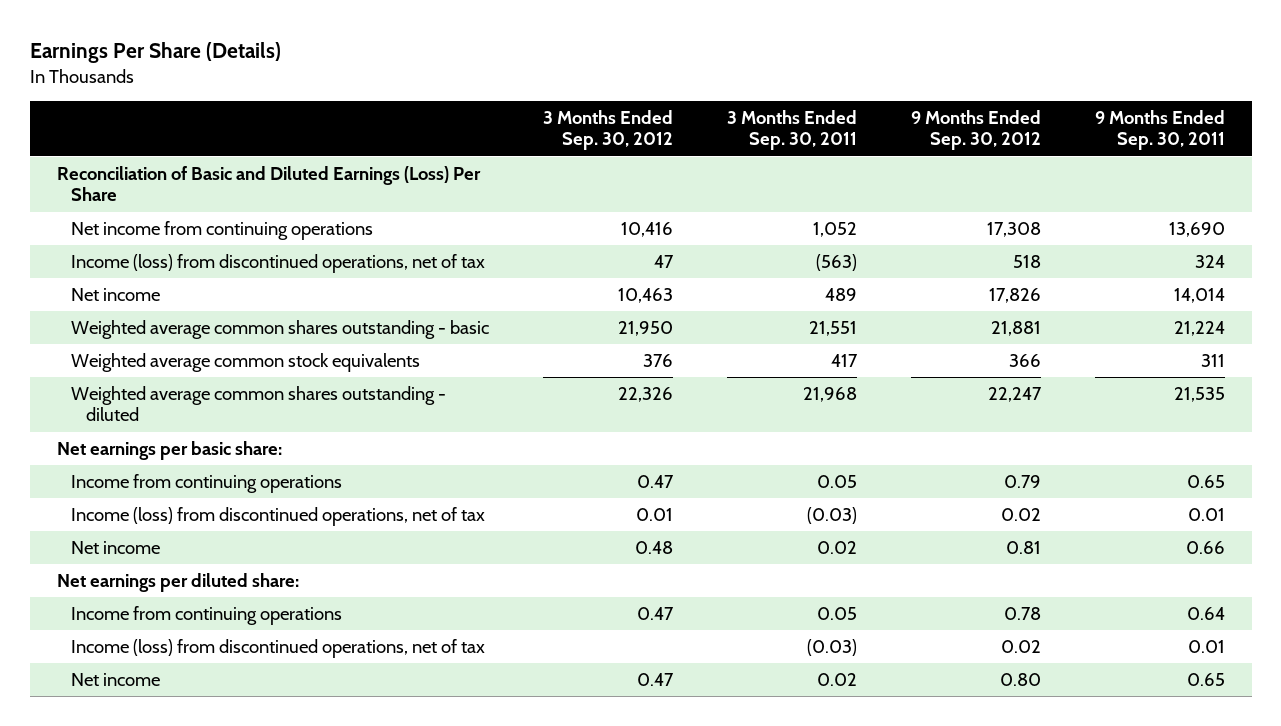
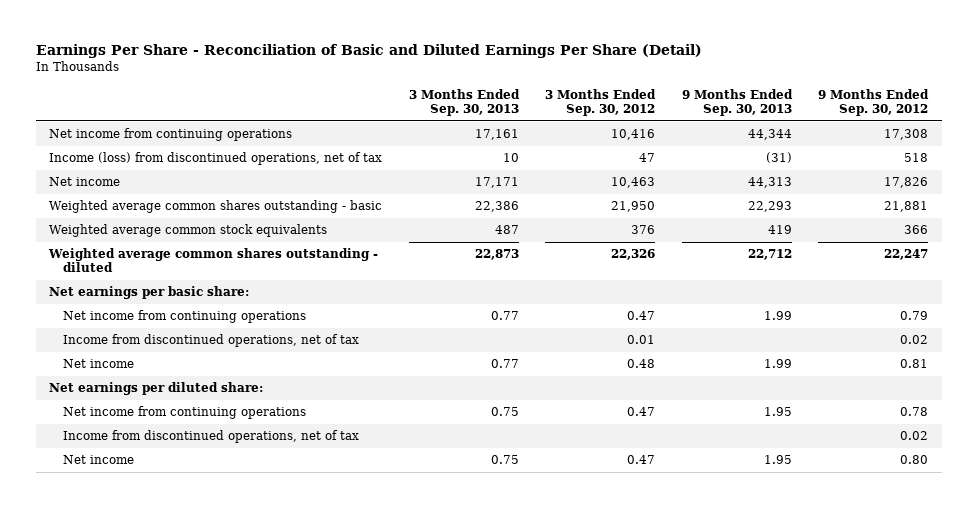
- Earnings Per Share (Details)
+ Earnings Per Share - Reconciliation of Basic and Diluted Earnings Per Share (Detail)
- | 3 Months Ended Sep. 30, 2012 | 3 Months Ended Sep. 30, 2011 | 9 Months Ended Sep. 30, 2012 | 9 Months Ended Sep. 30, 2011
+ | 3 Months Ended Sep. 30, 2013 | 3 Months Ended Sep. 30, 2012 | 9 Months Ended Sep. 30, 2013 | 9 Months Ended Sep. 30, 2012
- Reconciliation of Basic and Diluted Earnings (Loss) Per Share
- Income from continuing operations | 0.47 | 0.05 | 0.79 | 0.65
- Income (loss) from discontinued operations, net of tax | 0.01 | (0.03) | 0.02 | 0.01
+ Net income from continuing operations | 0.77 | 0.47 | 1.99 | 0.79
+ Income from discontinued operations, net of tax | | 0.01 | | 0.02
- Income from continuing operations | 0.47 | 0.05 | 0.78 | 0.64
- Income (loss) from discontinued operations, net of tax | | (0.03) | 0.02 | 0.01
+ Net income from continuing operations | 0.75 | 0.47 | 1.95 | 0.78
+ Income from discontinued operations, net of tax | | | | 0.02

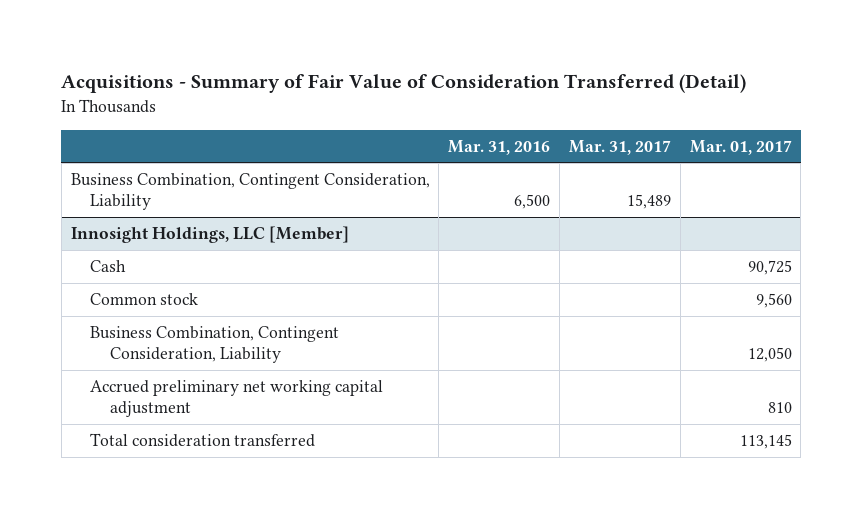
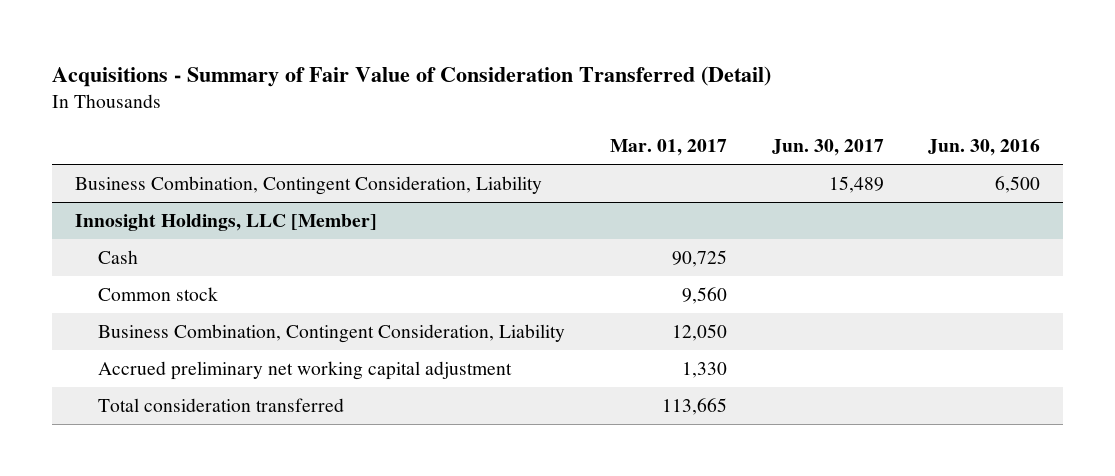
- | Mar. 31, 2016 | Mar. 31, 2017 | Mar. 01, 2017
+ | Mar. 01, 2017 | Jun. 30, 2017 | Jun. 30, 2016
@ Innosight Holdings, LLC [Member]
- Accrued preliminary net working capital adjustment | | | 810
- Total consideration transferred | | | 113,145
+ Accrued preliminary net working capital adjustment | 1,330 | |
+ Total consideration transferred | 113,665 | |

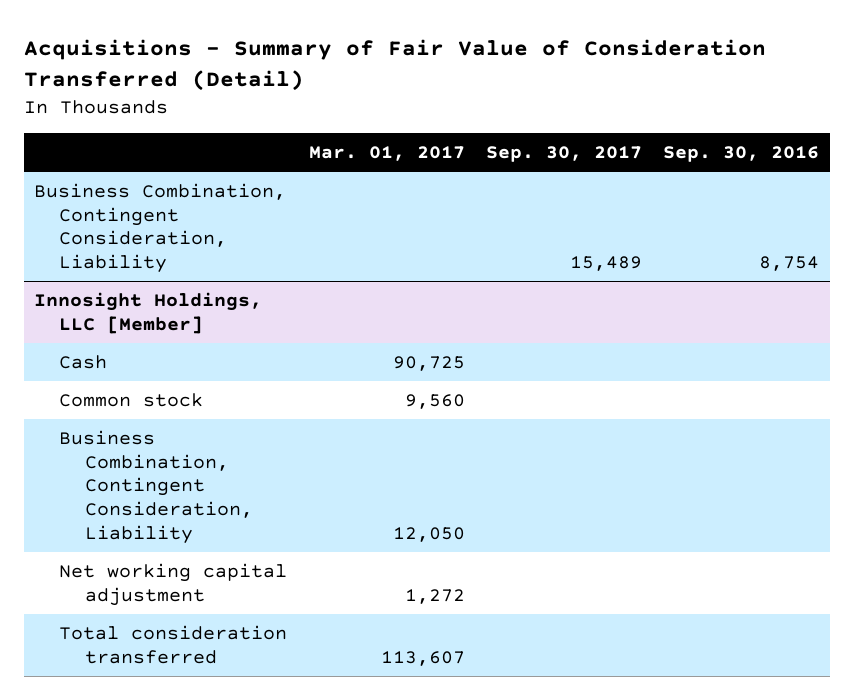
- | Mar. 01, 2017 | Jun. 30, 2017 | Jun. 30, 2016
+ | Mar. 01, 2017 | Sep. 30, 2017 | Sep. 30, 2016
@ Innosight Holdings, LLC [Member]
- Accrued preliminary net working capital adjustment | 1,330 | |
- Total consideration transferred | 113,665 | |
+ Net working capital adjustment | 1,272 | |
+ Total consideration transferred | 113,607 | |

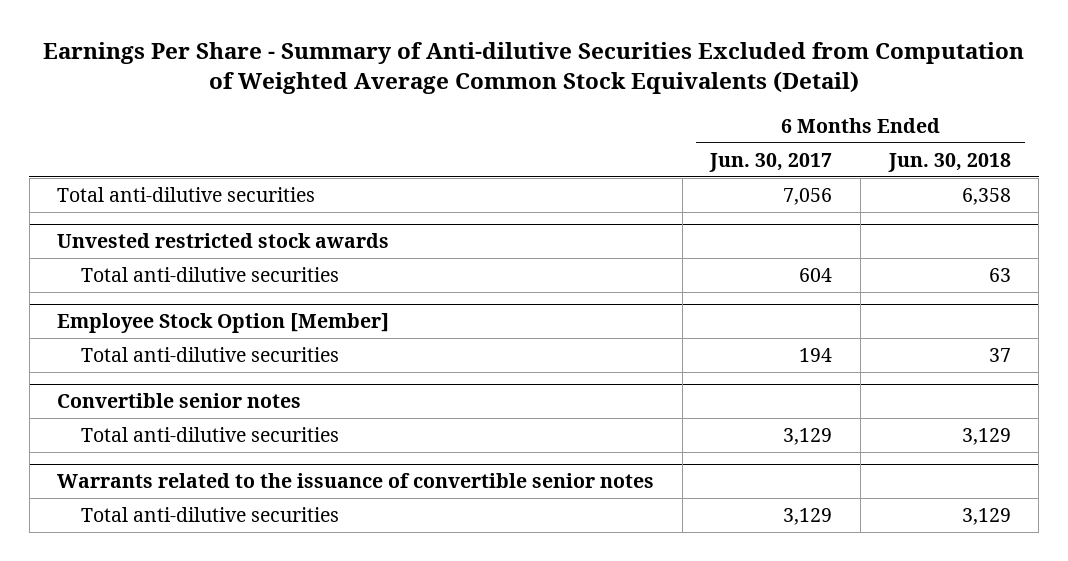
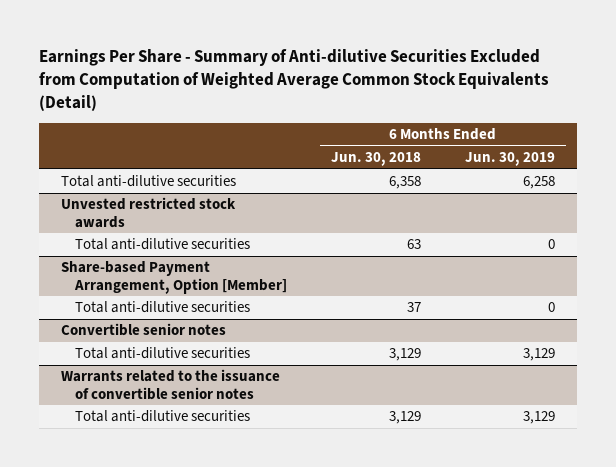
- | 6 Months Ended Jun. 30, 2017 | 6 Months Ended Jun. 30, 2018
+ | 6 Months Ended Jun. 30, 2018 | 6 Months Ended Jun. 30, 2019
- Employee Stock Option [Member]
+ Share-based Payment Arrangement, Option [Member]

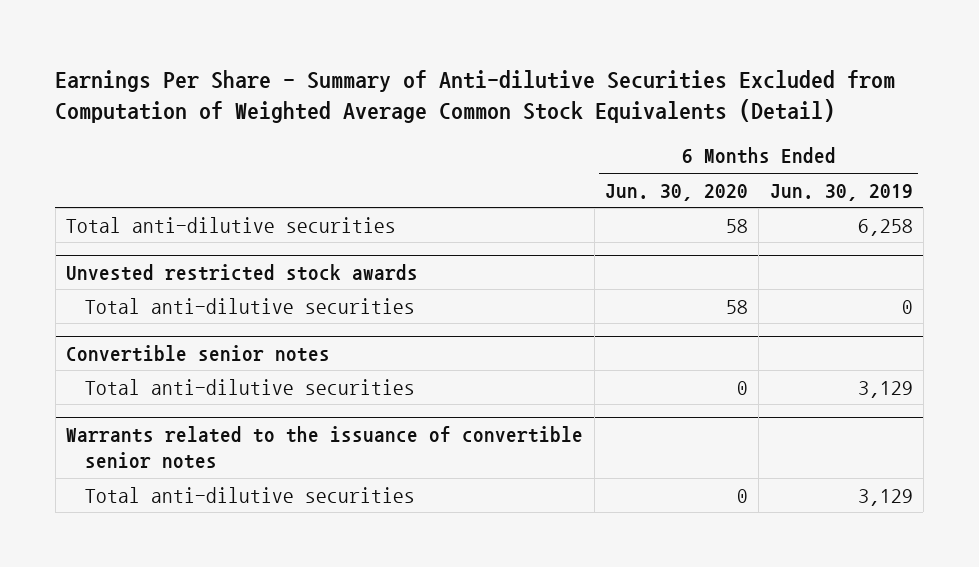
- | 6 Months Ended Jun. 30, 2018 | 6 Months Ended Jun. 30, 2019
+ | 6 Months Ended Jun. 30, 2020 | 6 Months Ended Jun. 30, 2019
- Share-based Payment Arrangement, Option [Member]
- Total anti-dilutive securities | 37 | 0

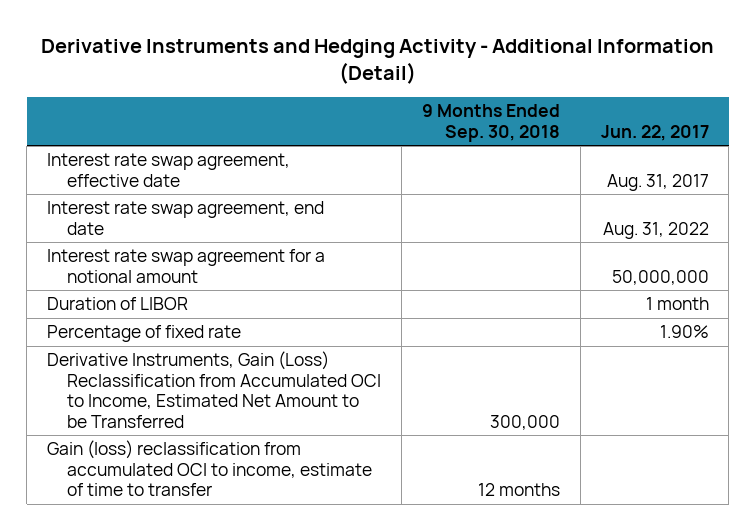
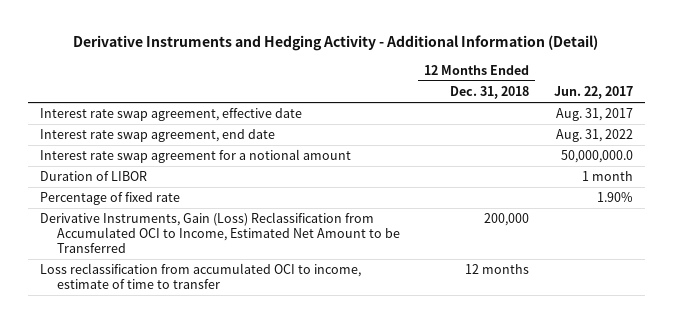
- | 9 Months Ended Sep. 30, 2018 | Jun. 22, 2017
+ | 12 Months Ended Dec. 31, 2018 | Jun. 22, 2017
- Interest rate swap agreement for a notional amount | | 50,000,000
+ Interest rate swap agreement for a notional amount | | 50,000,000.0
- Gain (loss) reclassification from accumulated OCI to income, estimate of time to transfer | 12 months |
+ Loss reclassification from accumulated OCI to income, estimate of time to transfer | 12 months |

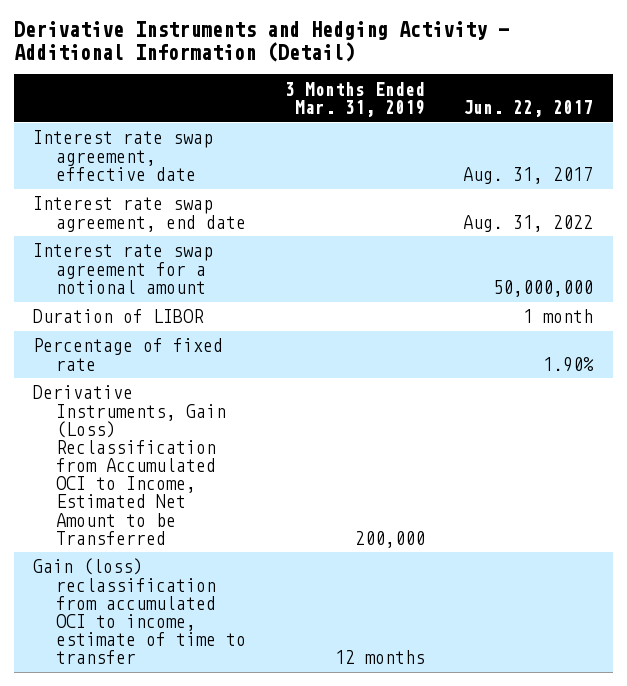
- | 12 Months Ended Dec. 31, 2018 | Jun. 22, 2017
+ | 3 Months Ended Mar. 31, 2019 | Jun. 22, 2017
- Interest rate swap agreement for a notional amount | | 50,000,000.0
+ Interest rate swap agreement for a notional amount | | 50,000,000
- Loss reclassification from accumulated OCI to income, estimate of time to transfer | 12 months |
+ Gain (loss) reclassification from accumulated OCI to income, estimate of time to transfer | 12 months |

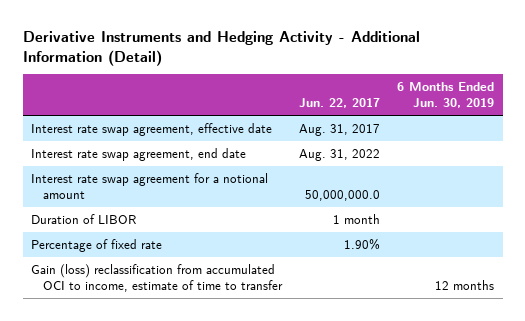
- | 3 Months Ended Mar. 31, 2019 | Jun. 22, 2017
+ | Jun. 22, 2017 | 6 Months Ended Jun. 30, 2019
- Interest rate swap agreement for a notional amount | | 50,000,000
+ Interest rate swap agreement for a notional amount | 50,000,000.0 |
- Derivative Instruments, Gain (Loss) Reclassification from Accumulated OCI to Income, Estimated Net Amount to be Transferred | 200,000 |

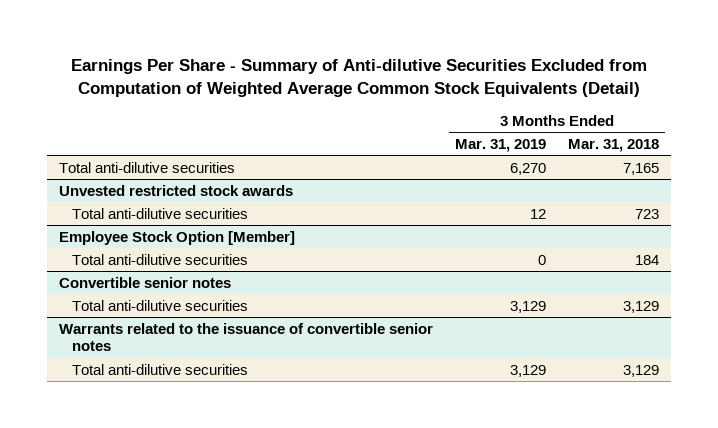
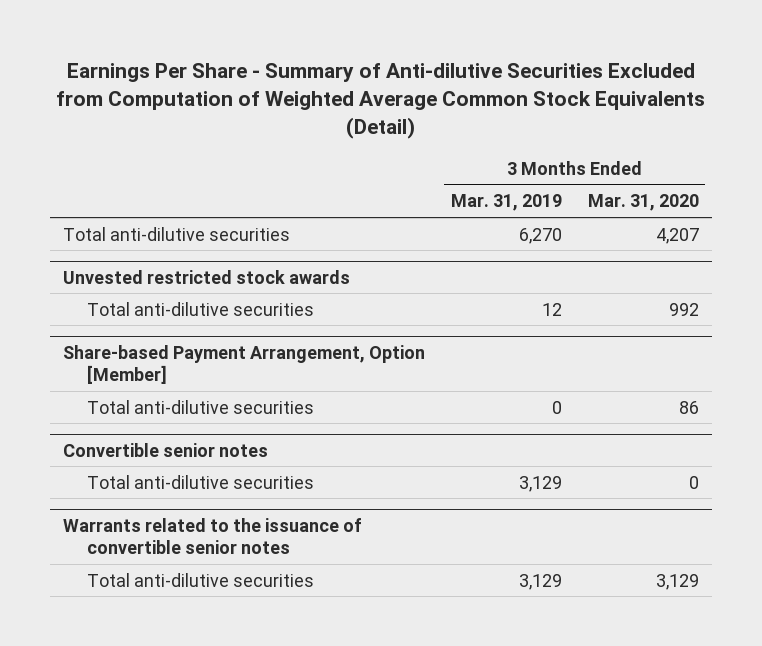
- | 3 Months Ended Mar. 31, 2019 | 3 Months Ended Mar. 31, 2018
+ | 3 Months Ended Mar. 31, 2019 | 3 Months Ended Mar. 31, 2020
- Employee Stock Option [Member]
+ Share-based Payment Arrangement, Option [Member]

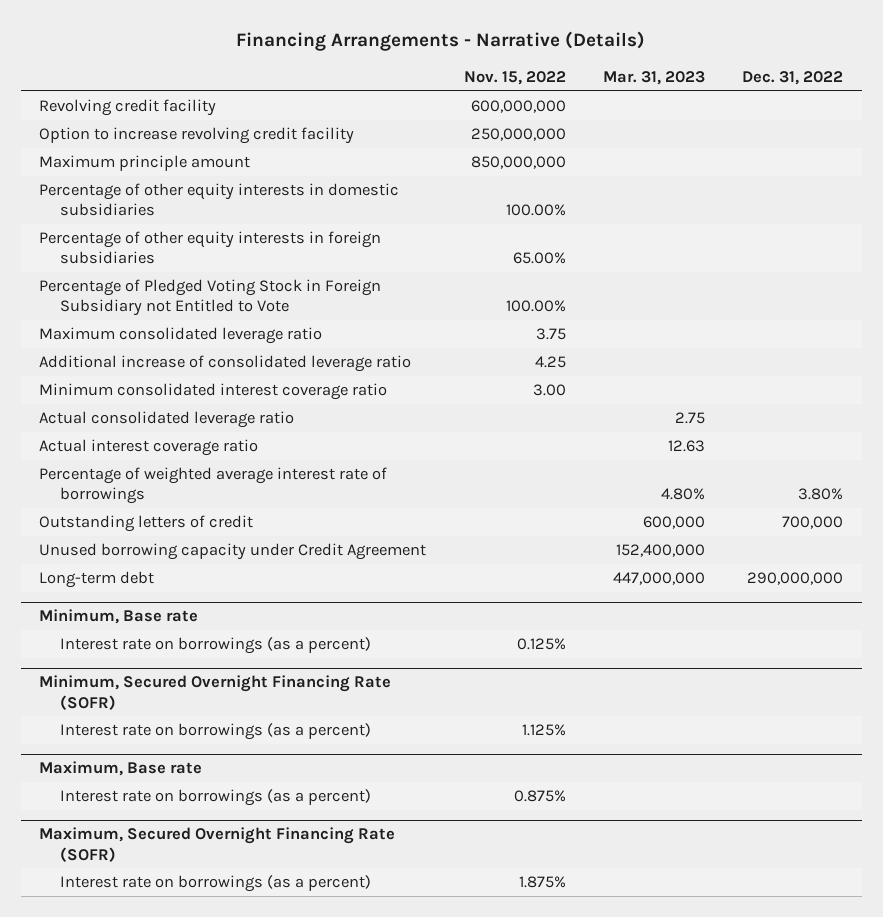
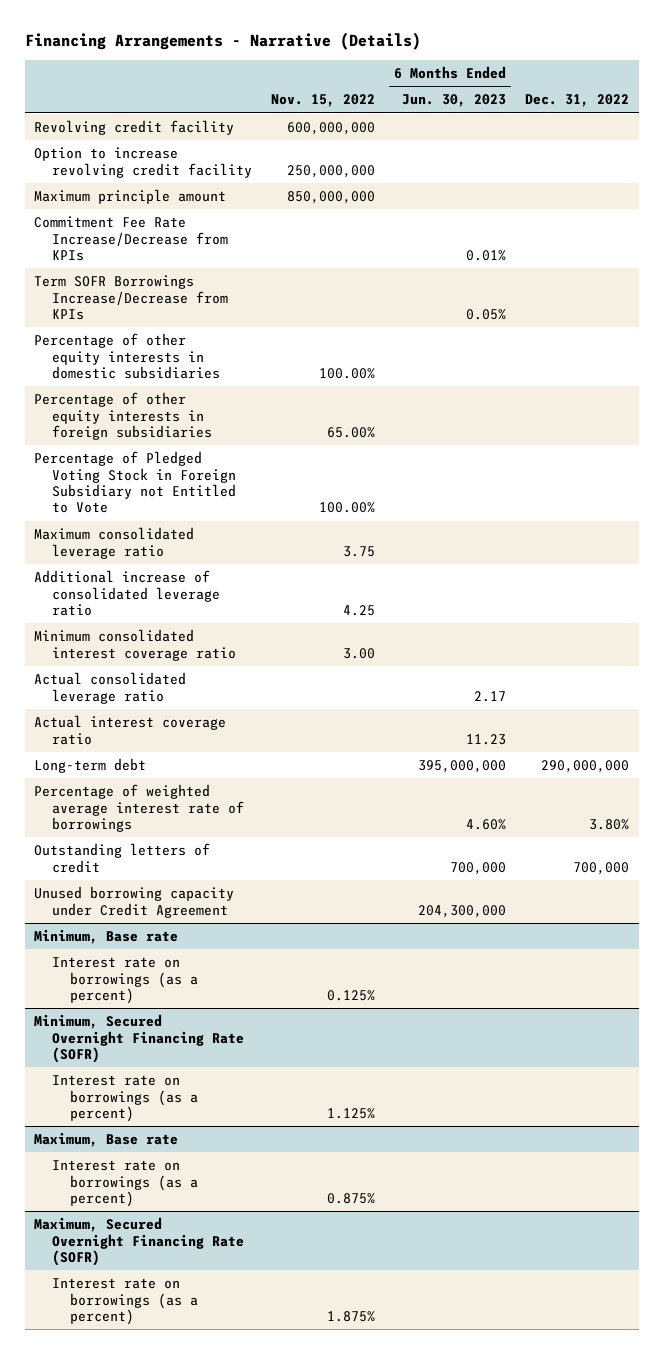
- | Nov. 15, 2022 | Mar. 31, 2023 | Dec. 31, 2022
+ | Nov. 15, 2022 | 6 Months Ended Jun. 30, 2023 | Dec. 31, 2022
+ Commitment Fee Rate Increase/Decrease from KPIs | | 0.01% |
+ Term SOFR Borrowings Increase/Decrease from KPIs | | 0.05% |
moved up: Long-term debt | | 395,000,000 | 290,000,000

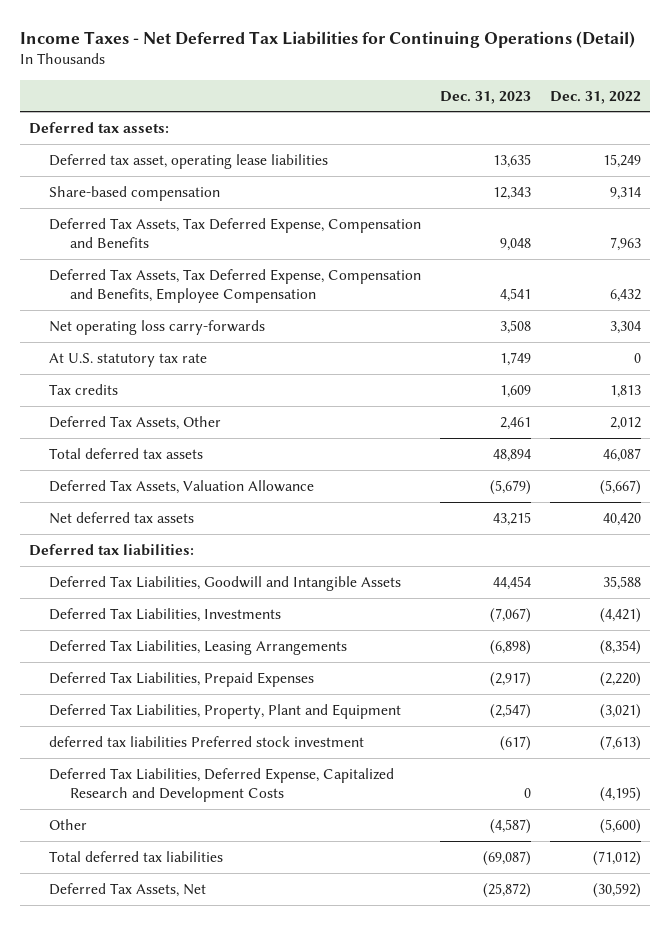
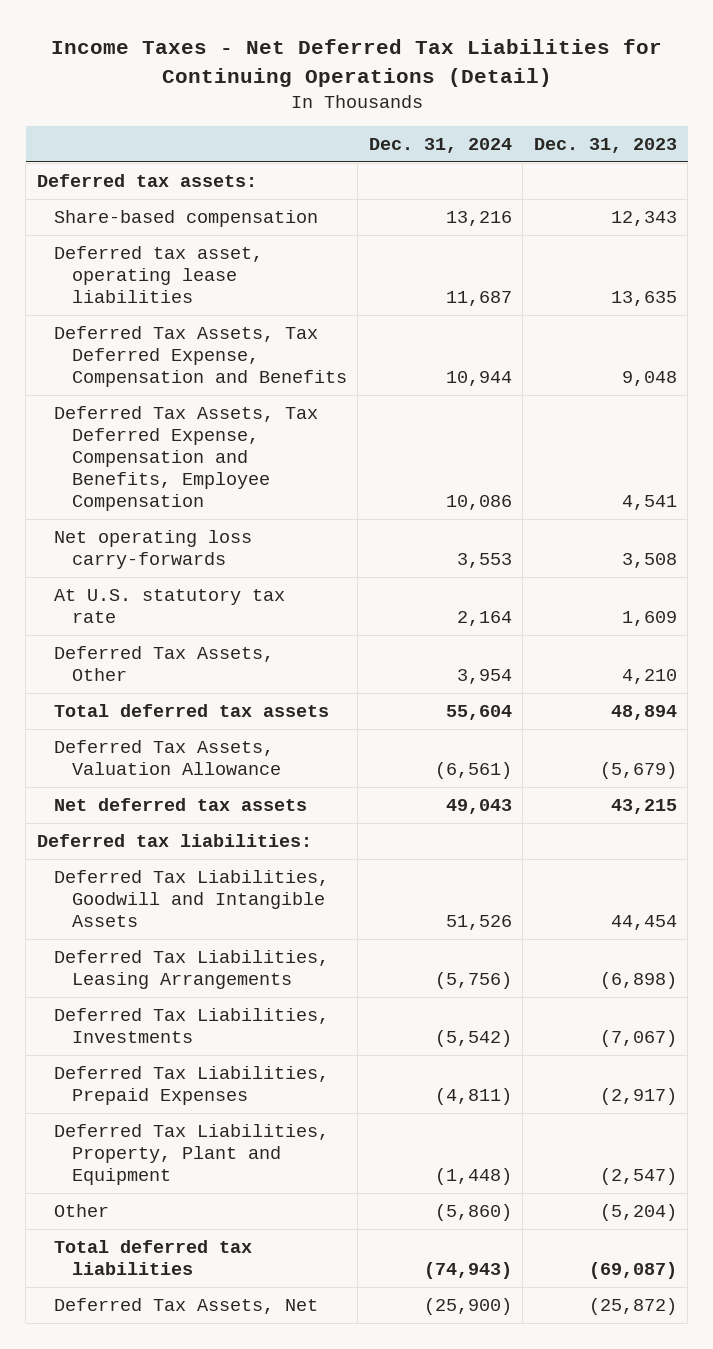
- | Dec. 31, 2023 | Dec. 31, 2022
+ | Dec. 31, 2024 | Dec. 31, 2023
moved down: Deferred tax asset, operating lease liabilities | 11,687 | 13,635
- At U.S. statutory tax rate | 1,749 | 0
- Tax credits | 1,609 | 1,813
- Deferred Tax Assets, Other | 2,461 | 2,012
+ At U.S. statutory tax rate | 2,164 | 1,609
+ Deferred Tax Assets, Other | 3,954 | 4,210
moved down: Deferred Tax Liabilities, Investments | (5,542) | (7,067)
- deferred tax liabilities Preferred stock investment | (617) | (7,613)
- Deferred Tax Liabilities, Deferred Expense, Capitalized Research and Development Costs | 0 | (4,195)
- Other | (4,587) | (5,600)
+ Other | (5,860) | (5,204)

